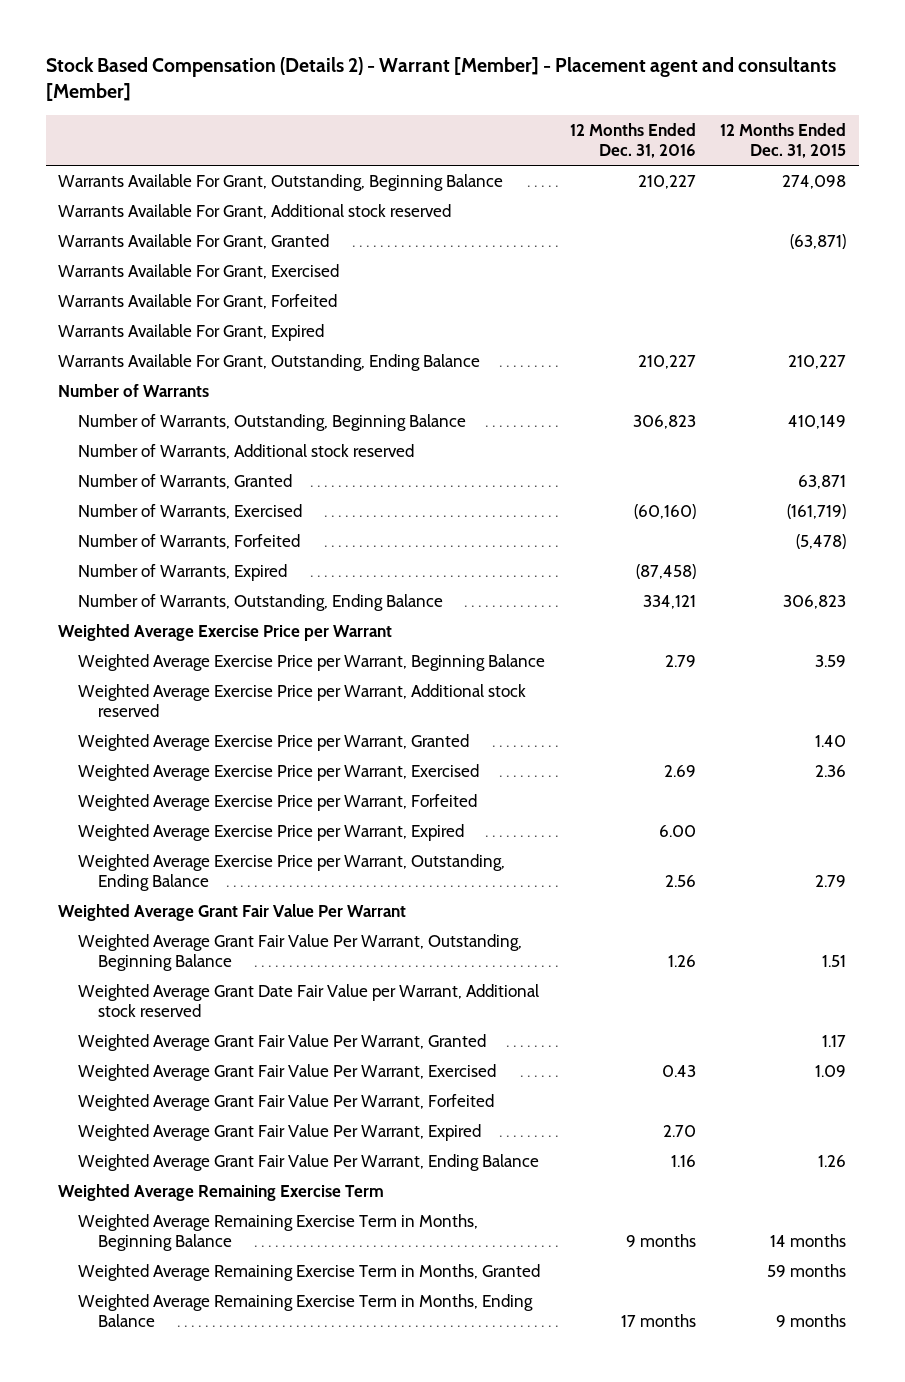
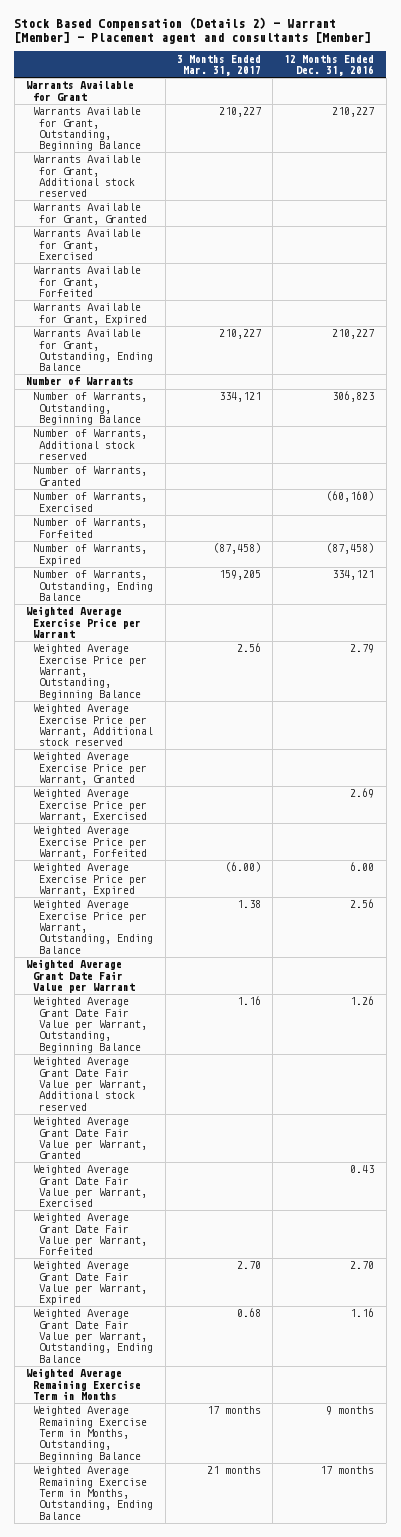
- | 12 Months Ended Dec. 31, 2016 | 12 Months Ended Dec. 31, 2015
+ | 3 Months Ended Mar. 31, 2017 | 12 Months Ended Dec. 31, 2016
- Warrants Available For Grant, Outstanding, Beginning Balance | 210,227 | 274,098
- Warrants Available For Grant, Additional stock reserved
- Warrants Available For Grant, Granted | | (63,871)
- Warrants Available For Grant, Exercised
- Warrants Available For Grant, Forfeited
- Warrants Available For Grant, Expired
- Warrants Available For Grant, Outstanding, Ending Balance | 210,227 | 210,227
+ Warrants Available for Grant
+ Warrants Available for Grant, Outstanding, Beginning Balance | 210,227 | 210,227
+ Warrants Available for Grant, Additional stock reserved
+ Warrants Available for Grant, Granted
+ Warrants Available for Grant, Exercised
+ Warrants Available for Grant, Forfeited
+ Warrants Available for Grant, Expired
+ Warrants Available for Grant, Outstanding, Ending Balance | 210,227 | 210,227
- Weighted Average Exercise Price per Warrant, Beginning Balance | 2.79 | 3.59
+ Weighted Average Exercise Price per Warrant, Outstanding, Beginning Balance | 2.56 | 2.79
- Weighted Average Grant Fair Value Per Warrant
- Weighted Average Grant Fair Value Per Warrant, Outstanding, Beginning Balance | 1.26 | 1.51
+ Weighted Average Grant Date Fair Value per Warrant
+ Weighted Average Grant Date Fair Value per Warrant, Outstanding, Beginning Balance | 1.16 | 1.26
- Weighted Average Grant Fair Value Per Warrant, Granted | | 1.17
- Weighted Average Grant Fair Value Per Warrant, Exercised | 0.43 | 1.09
- Weighted Average Grant Fair Value Per Warrant, Forfeited
- Weighted Average Grant Fair Value Per Warrant, Expired | 2.70 |
- Weighted Average Grant Fair Value Per Warrant, Ending Balance | 1.16 | 1.26
- Weighted Average Remaining Exercise Term
- Weighted Average Remaining Exercise Term in Months, Beginning Balance | 9 months | 14 months
- Weighted Average Remaining Exercise Term in Months, Granted | | 59 months
- Weighted Average Remaining Exercise Term in Months, Ending Balance | 17 months | 9 months
+ Weighted Average Grant Date Fair Value per Warrant, Granted
+ Weighted Average Grant Date Fair Value per Warrant, Exercised | | 0.43
+ Weighted Average Grant Date Fair Value per Warrant, Forfeited
+ Weighted Average Grant Date Fair Value per Warrant, Expired | 2.70 | 2.70
+ Weighted Average Grant Date Fair Value per Warrant, Outstanding, Ending Balance | 0.68 | 1.16
+ Weighted Average Remaining Exercise Term in Months
+ Weighted Average Remaining Exercise Term in Months, Outstanding, Beginning Balance | 17 months | 9 months
+ Weighted Average Remaining Exercise Term in Months, Outstanding, Ending Balance | 21 months | 17 months

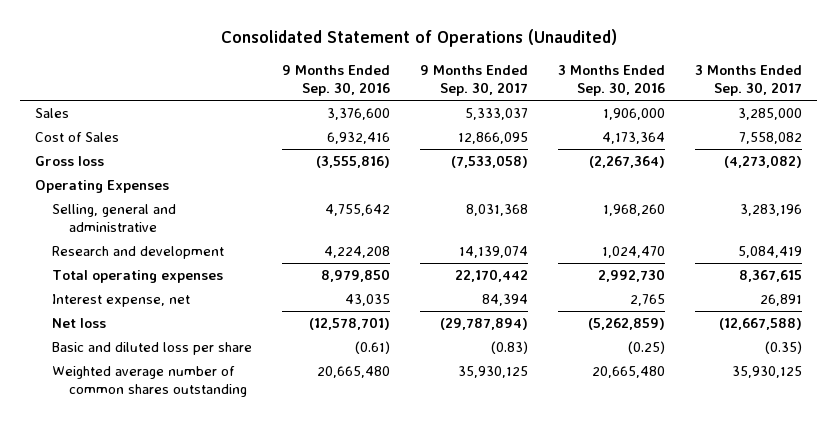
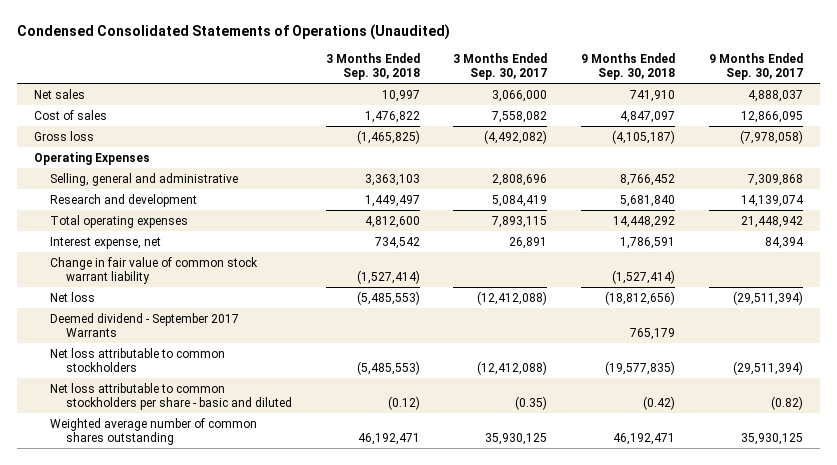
- Consolidated Statement of Operations (Unaudited)
+ Condensed Consolidated Statements of Operations (Unaudited)
- | 9 Months Ended Sep. 30, 2016 | 9 Months Ended Sep. 30, 2017 | 3 Months Ended Sep. 30, 2016 | 3 Months Ended Sep. 30, 2017
+ | 3 Months Ended Sep. 30, 2018 | 3 Months Ended Sep. 30, 2017 | 9 Months Ended Sep. 30, 2018 | 9 Months Ended Sep. 30, 2017
- Sales | 3,376,600 | 5,333,037 | 1,906,000 | 3,285,000
- Cost of Sales | 6,932,416 | 12,866,095 | 4,173,364 | 7,558,082
- Gross loss | (3,555,816) | (7,533,058) | (2,267,364) | (4,273,082)
+ Net sales | 10,997 | 3,066,000 | 741,910 | 4,888,037
+ Cost of sales | 1,476,822 | 7,558,082 | 4,847,097 | 12,866,095
+ Gross loss | (1,465,825) | (4,492,082) | (4,105,187) | (7,978,058)
- Selling, general and administrative | 4,755,642 | 8,031,368 | 1,968,260 | 3,283,196
+ Selling, general and administrative | 3,363,103 | 2,808,696 | 8,766,452 | 7,309,868
- Total operating expenses | 8,979,850 | 22,170,442 | 2,992,730 | 8,367,615
+ Total operating expenses | 4,812,600 | 7,893,115 | 14,448,292 | 21,448,942
- Net loss | (12,578,701) | (29,787,894) | (5,262,859) | (12,667,588)
- Basic and diluted loss per share | (0.61) | (0.83) | (0.25) | (0.35)
+ Change in fair value of common stock warrant liability | (1,527,414) | | (1,527,414) |
+ Net loss | (5,485,553) | (12,412,088) | (18,812,656) | (29,511,394)
+ Deemed dividend - September 2017 Warrants | | | 765,179 |
+ Net loss attributable to common stockholders | (5,485,553) | (12,412,088) | (19,577,835) | (29,511,394)
+ Net loss attributable to common stockholders per share - basic and diluted | (0.12) | (0.35) | (0.42) | (0.82)

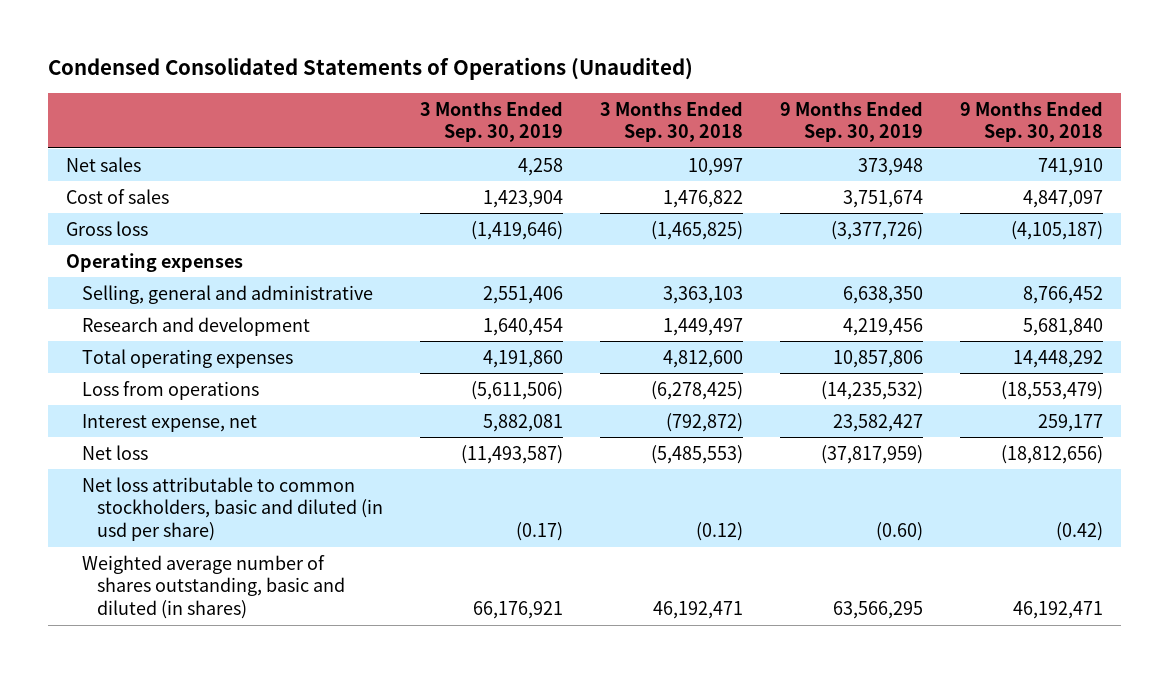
- | 3 Months Ended Sep. 30, 2018 | 3 Months Ended Sep. 30, 2017 | 9 Months Ended Sep. 30, 2018 | 9 Months Ended Sep. 30, 2017
+ | 3 Months Ended Sep. 30, 2019 | 3 Months Ended Sep. 30, 2018 | 9 Months Ended Sep. 30, 2019 | 9 Months Ended Sep. 30, 2018
- Operating Expenses
+ Operating expenses
- Interest expense, net | 734,542 | 26,891 | 1,786,591 | 84,394
- Change in fair value of common stock warrant liability | (1,527,414) | | (1,527,414) |
+ Loss from operations | (5,611,506) | (6,278,425) | (14,235,532) | (18,553,479)
+ Interest expense, net | 5,882,081 | (792,872) | 23,582,427 | 259,177
- Deemed dividend - September 2017 Warrants | | | 765,179 |
- Net loss attributable to common stockholders | (5,485,553) | (12,412,088) | (19,577,835) | (29,511,394)
- Net loss attributable to common stockholders per share - basic and diluted | (0.12) | (0.35) | (0.42) | (0.82)
- Weighted average number of common shares outstanding | 46,192,471 | 35,930,125 | 46,192,471 | 35,930,125
+ Net loss attributable to common stockholders, basic and diluted (in usd per share) | (0.17) | (0.12) | (0.60) | (0.42)
+ Weighted average number of shares outstanding, basic and diluted (in shares) | 66,176,921 | 46,192,471 | 63,566,295 | 46,192,471

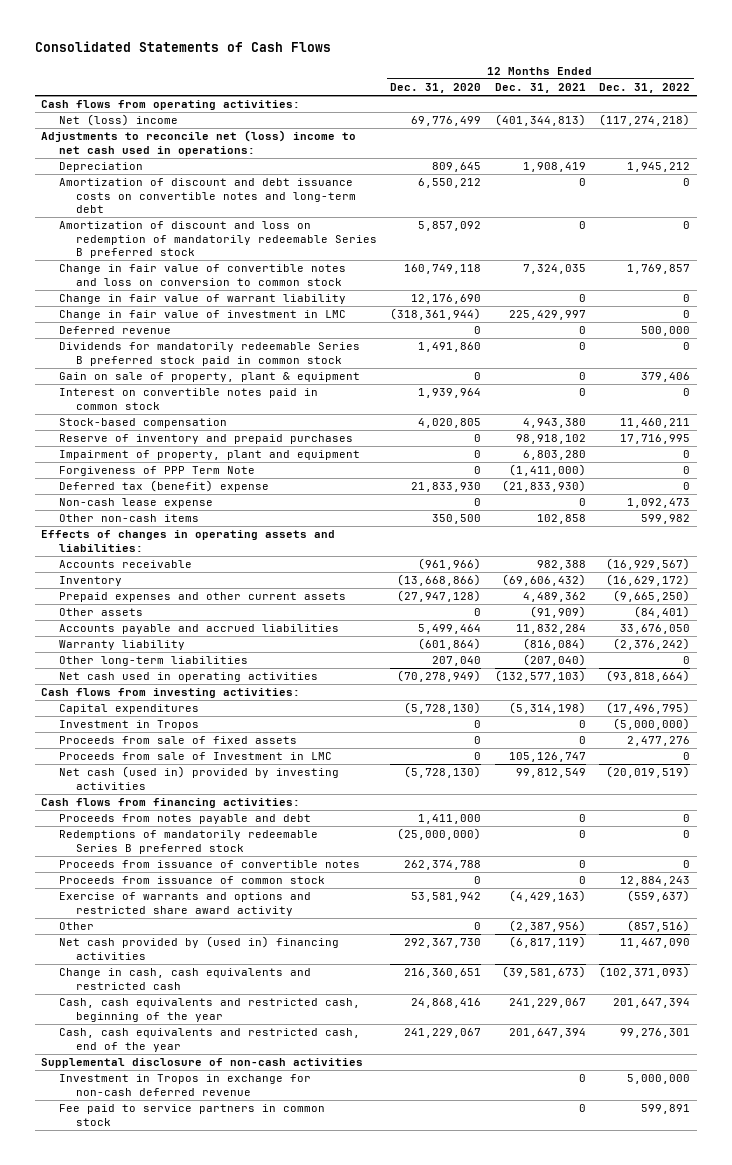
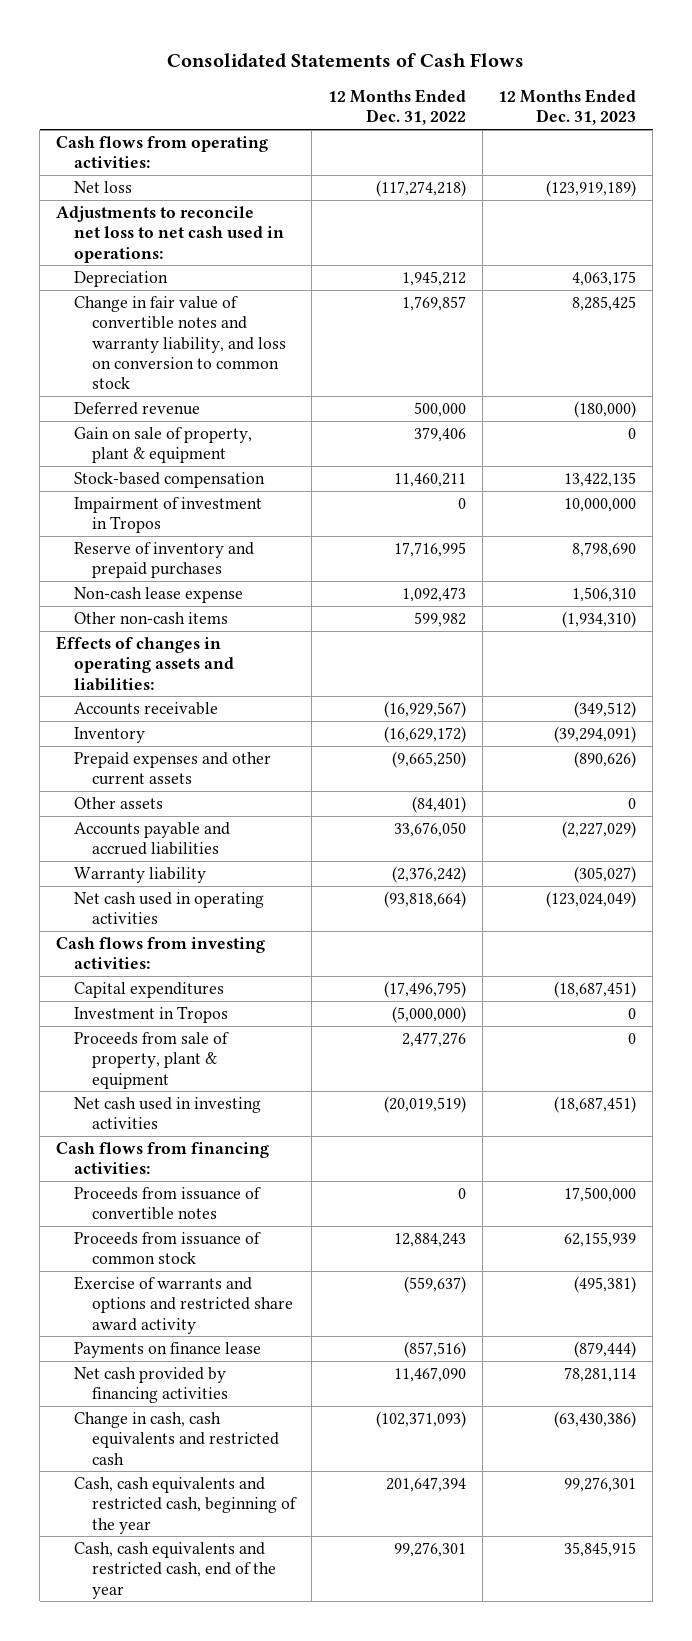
- | 12 Months Ended Dec. 31, 2020 | 12 Months Ended Dec. 31, 2021 | 12 Months Ended Dec. 31, 2022
+ | 12 Months Ended Dec. 31, 2022 | 12 Months Ended Dec. 31, 2023
- Net (loss) income | 69,776,499 | (401,344,813) | (117,274,218)
- Adjustments to reconcile net (loss) income to net cash used in operations:
+ Net loss | (117,274,218) | (123,919,189)
+ Adjustments to reconcile net loss to net cash used in operations:
- Amortization of discount and debt issuance costs on convertible notes and long-term debt | 6,550,212 | 0 | 0
- Amortization of discount and loss on redemption of mandatorily redeemable Series B preferred stock | 5,857,092 | 0 | 0
- Change in fair value of convertible notes and loss on conversion to common stock | 160,749,118 | 7,324,035 | 1,769,857
- Change in fair value of warrant liability | 12,176,690 | 0 | 0
- Change in fair value of investment in LMC | (318,361,944) | 225,429,997 | 0
+ Change in fair value of convertible notes and warranty liability, and loss on conversion to common stock | 1,769,857 | 8,285,425
- Dividends for mandatorily redeemable Series B preferred stock paid in common stock | 1,491,860 | 0 | 0
- Interest on convertible notes paid in common stock | 1,939,964 | 0 | 0
+ Impairment of investment in Tropos | 0 | 10,000,000
- Impairment of property, plant and equipment | 0 | 6,803,280 | 0
- Forgiveness of PPP Term Note | 0 | (1,411,000) | 0
- Deferred tax (benefit) expense | 21,833,930 | (21,833,930) | 0
- Other long-term liabilities | 207,040 | (207,040) | 0
- Proceeds from sale of fixed assets | 0 | 0 | 2,477,276
- Proceeds from sale of Investment in LMC | 0 | 105,126,747 | 0
- Net cash (used in) provided by investing activities | (5,728,130) | 99,812,549 | (20,019,519)
+ Proceeds from sale of property, plant & equipment | 2,477,276 | 0
+ Net cash used in investing activities | (20,019,519) | (18,687,451)
- Proceeds from notes payable and debt | 1,411,000 | 0 | 0
- Redemptions of mandatorily redeemable Series B preferred stock | (25,000,000) | 0 | 0
- Other | 0 | (2,387,956) | (857,516)
- Net cash provided by (used in) financing activities | 292,367,730 | (6,817,119) | 11,467,090
+ Payments on finance lease | (857,516) | (879,444)
+ Net cash provided by financing activities | 11,467,090 | 78,281,114
- Supplemental disclosure of non-cash activities
- Investment in Tropos in exchange for non-cash deferred revenue | | 0 | 5,000,000
- Fee paid to service partners in common stock | | 0 | 599,891

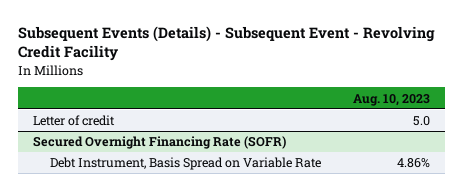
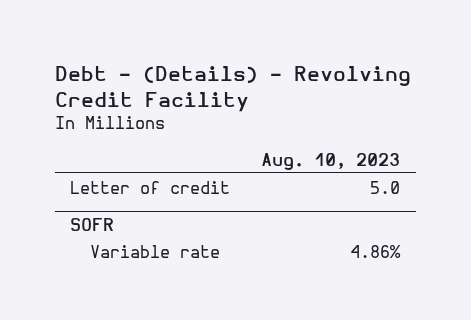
- Subsequent Events (Details) - Subsequent Event - Revolving Credit Facility
+ Debt - (Details) - Revolving Credit Facility
- Secured Overnight Financing Rate (SOFR)
- Debt Instrument, Basis Spread on Variable Rate | 4.86%
+ SOFR
+ Variable rate | 4.86%

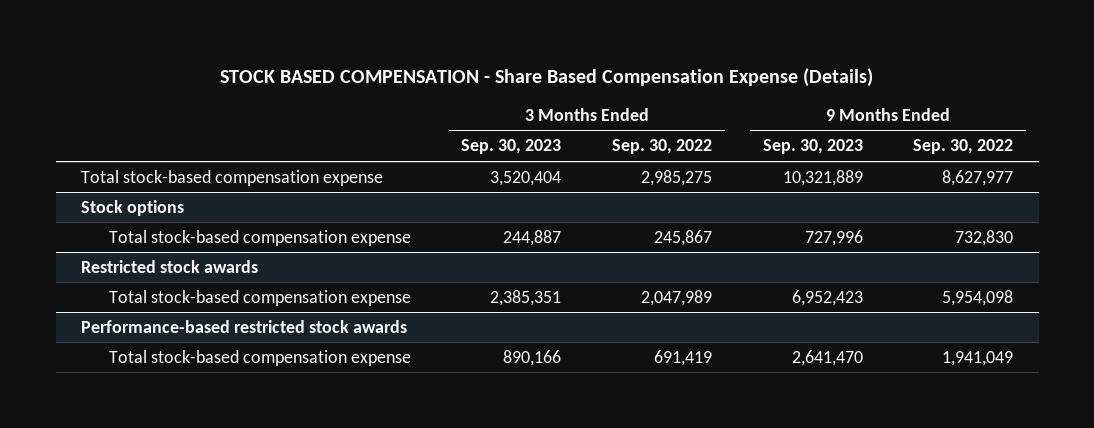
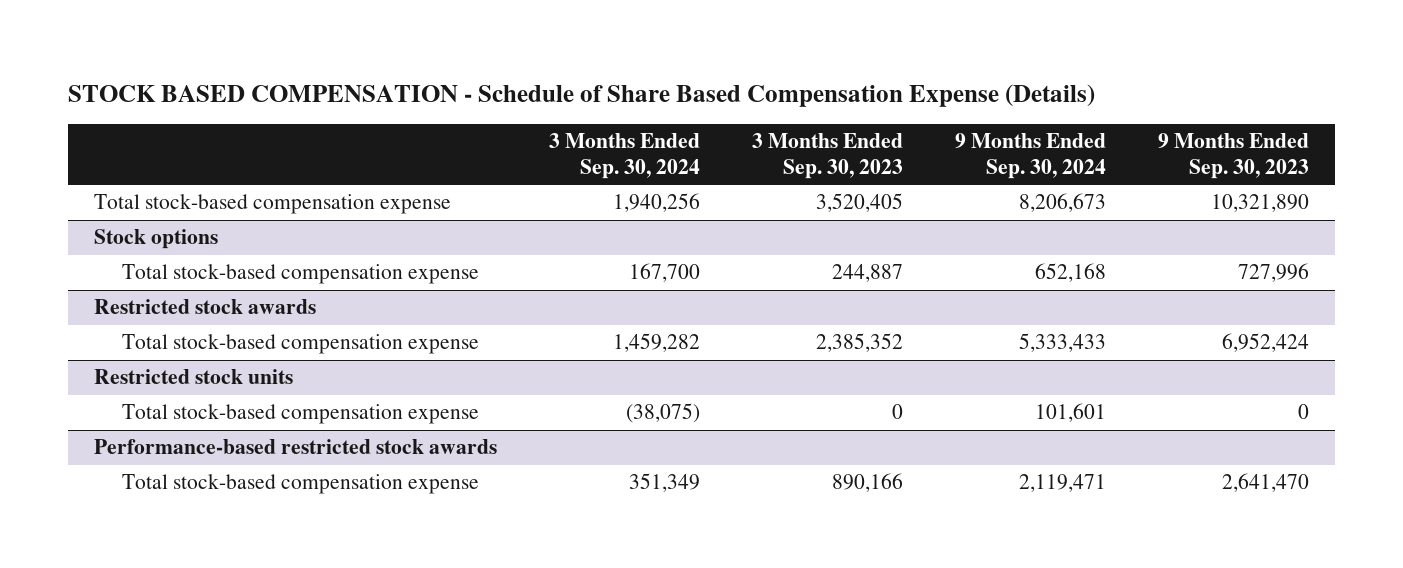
- STOCK BASED COMPENSATION - Share Based Compensation Expense (Details)
+ STOCK BASED COMPENSATION - Schedule of Share Based Compensation Expense (Details)
- | 3 Months Ended Sep. 30, 2023 | 3 Months Ended Sep. 30, 2022 | 9 Months Ended Sep. 30, 2023 | 9 Months Ended Sep. 30, 2022
+ | 3 Months Ended Sep. 30, 2024 | 3 Months Ended Sep. 30, 2023 | 9 Months Ended Sep. 30, 2024 | 9 Months Ended Sep. 30, 2023
- Total stock-based compensation expense | 3,520,404 | 2,985,275 | 10,321,889 | 8,627,977
+ Total stock-based compensation expense | 1,940,256 | 3,520,405 | 8,206,673 | 10,321,890
@ Restricted stock awards
- Total stock-based compensation expense | 2,385,351 | 2,047,989 | 6,952,423 | 5,954,098
+ Total stock-based compensation expense | 1,459,282 | 2,385,352 | 5,333,433 | 6,952,424
+ Restricted stock units
+ Total stock-based compensation expense | (38,075) | 0 | 101,601 | 0

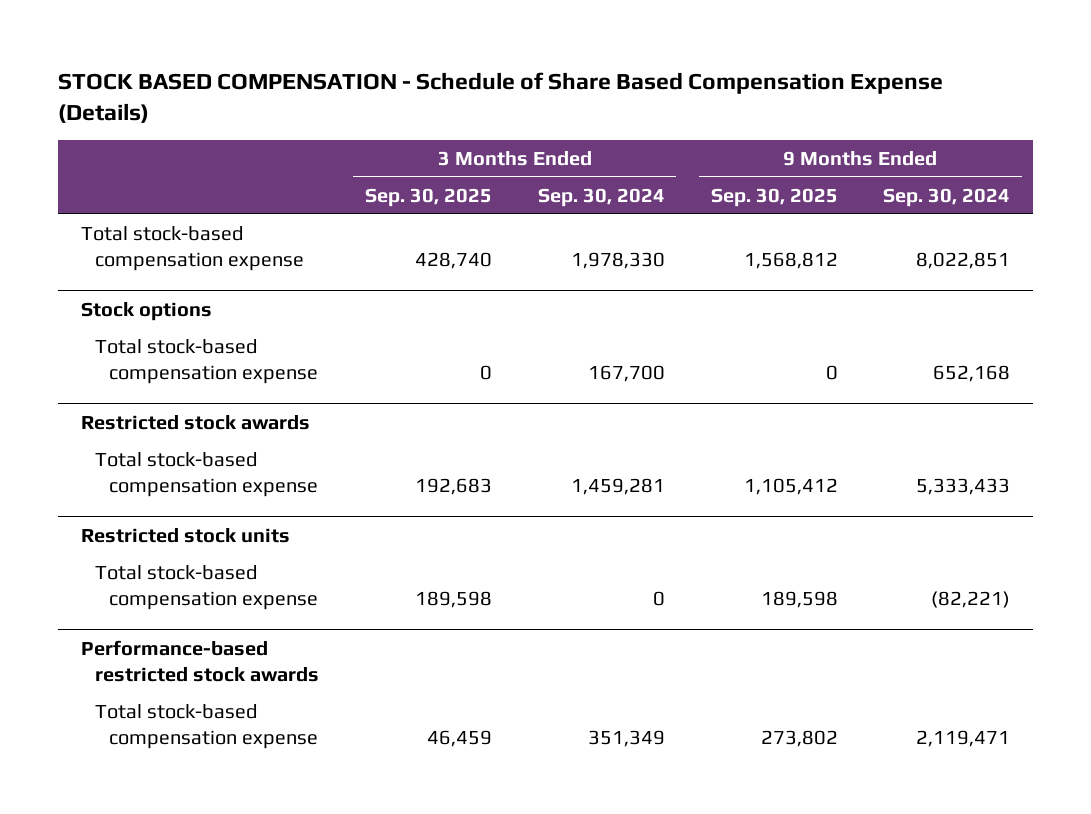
- | 3 Months Ended Sep. 30, 2024 | 3 Months Ended Sep. 30, 2023 | 9 Months Ended Sep. 30, 2024 | 9 Months Ended Sep. 30, 2023
+ | 3 Months Ended Sep. 30, 2025 | 3 Months Ended Sep. 30, 2024 | 9 Months Ended Sep. 30, 2025 | 9 Months Ended Sep. 30, 2024
- Total stock-based compensation expense | 1,940,256 | 3,520,405 | 8,206,673 | 10,321,890
+ Total stock-based compensation expense | 428,740 | 1,978,330 | 1,568,812 | 8,022,851
@ Restricted stock awards
- Total stock-based compensation expense | 1,459,282 | 2,385,352 | 5,333,433 | 6,952,424
+ Total stock-based compensation expense | 192,683 | 1,459,281 | 1,105,412 | 5,333,433
@ Restricted stock units
- Total stock-based compensation expense | (38,075) | 0 | 101,601 | 0
+ Total stock-based compensation expense | 189,598 | 0 | 189,598 | (82,221)

